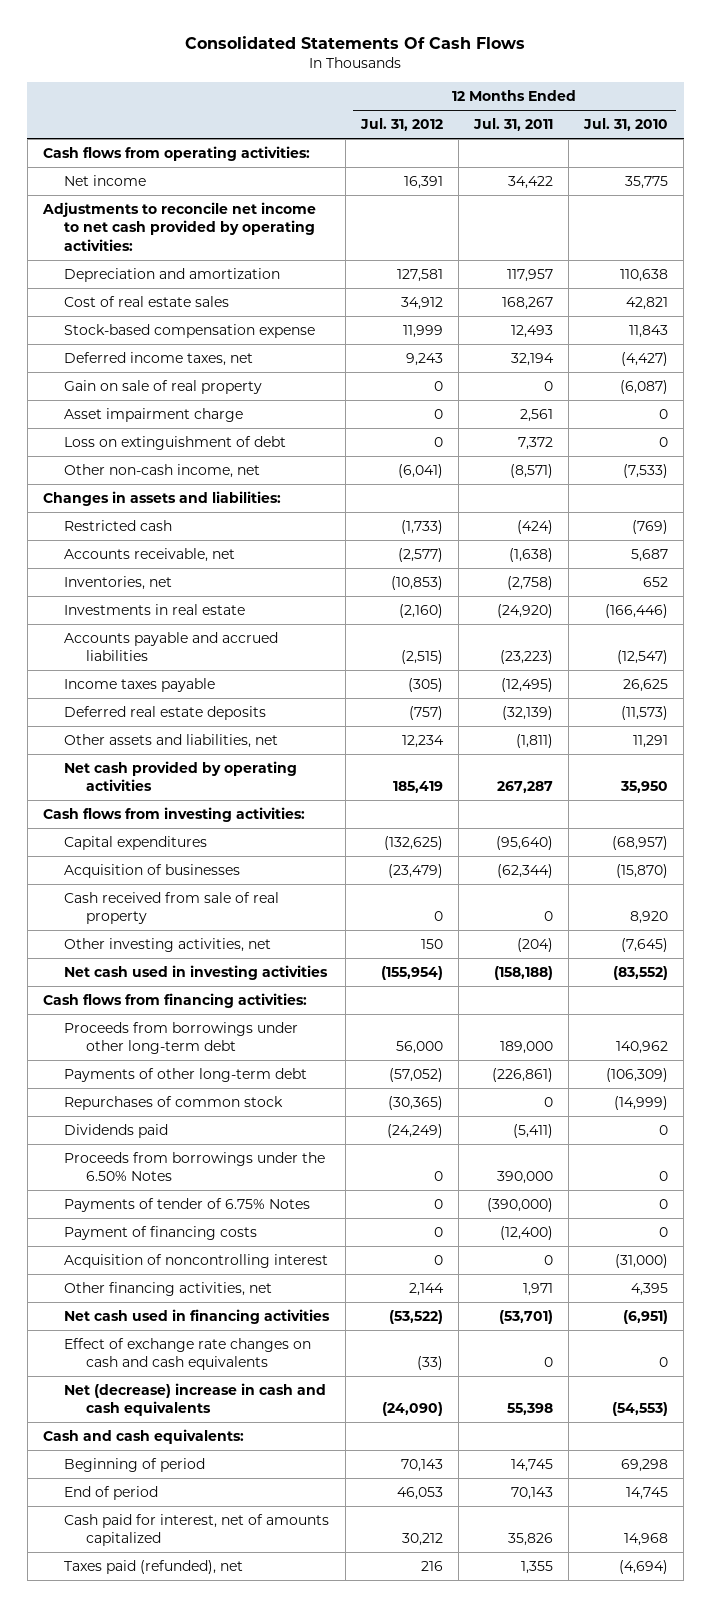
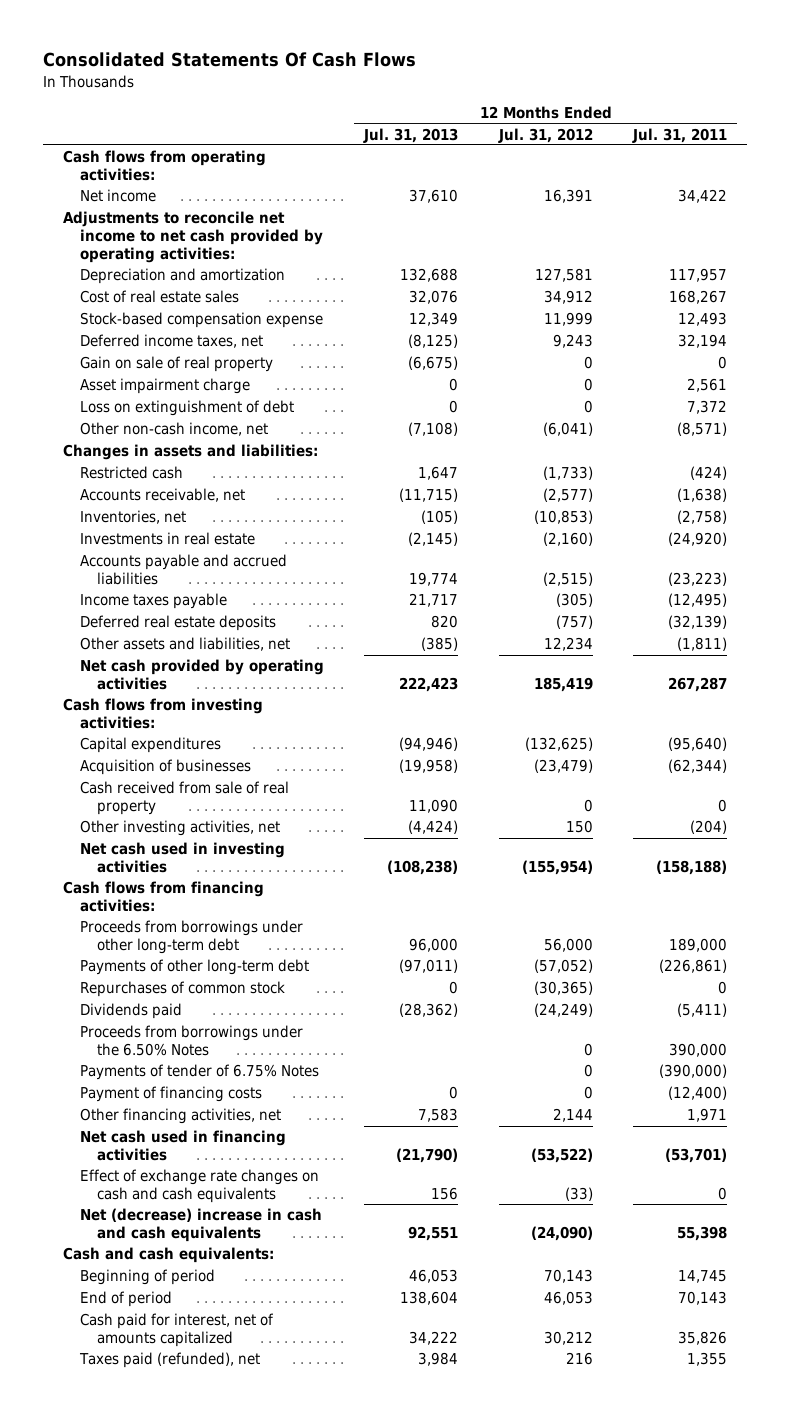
- | 12 Months Ended Jul. 31, 2012 | 12 Months Ended Jul. 31, 2011 | 12 Months Ended Jul. 31, 2010
+ | 12 Months Ended Jul. 31, 2013 | 12 Months Ended Jul. 31, 2012 | 12 Months Ended Jul. 31, 2011
- Acquisition of noncontrolling interest | 0 | 0 | (31,000)

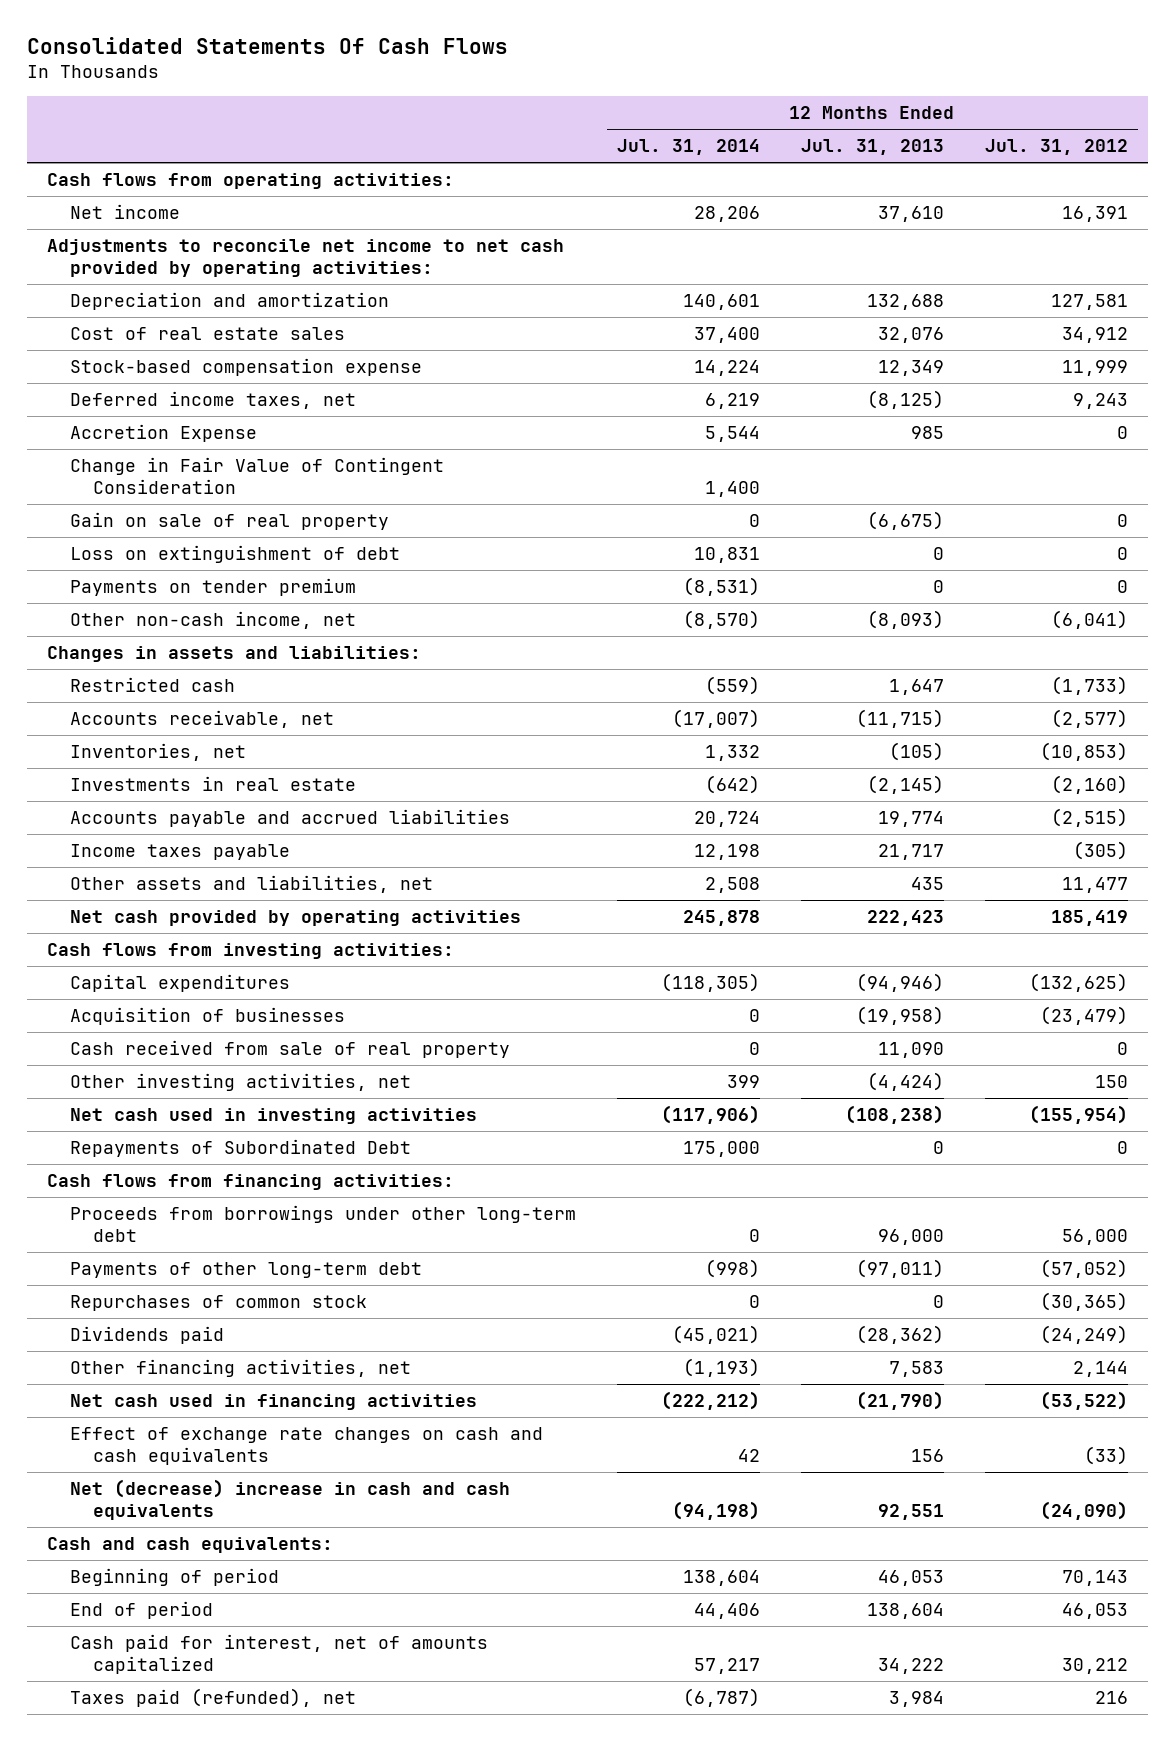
- | 12 Months Ended Jul. 31, 2013 | 12 Months Ended Jul. 31, 2012 | 12 Months Ended Jul. 31, 2011
+ | 12 Months Ended Jul. 31, 2014 | 12 Months Ended Jul. 31, 2013 | 12 Months Ended Jul. 31, 2012
+ Accretion Expense | 5,544 | 985 | 0
+ Change in Fair Value of Contingent Consideration | 1,400 | |
- Asset impairment charge | 0 | 0 | 2,561
- Other non-cash income, net | (7,108) | (6,041) | (8,571)
+ Payments on tender premium | (8,531) | 0 | 0
+ Other non-cash income, net | (8,570) | (8,093) | (6,041)
- Deferred real estate deposits | 820 | (757) | (32,139)
- Other assets and liabilities, net | (385) | 12,234 | (1,811)
+ Other assets and liabilities, net | 2,508 | 435 | 11,477
+ Repayments of Subordinated Debt | 175,000 | 0 | 0
- Proceeds from borrowings under the 6.50% Notes | | 0 | 390,000
- Payments of tender of 6.75% Notes | | 0 | (390,000)
- Payment of financing costs | 0 | 0 | (12,400)

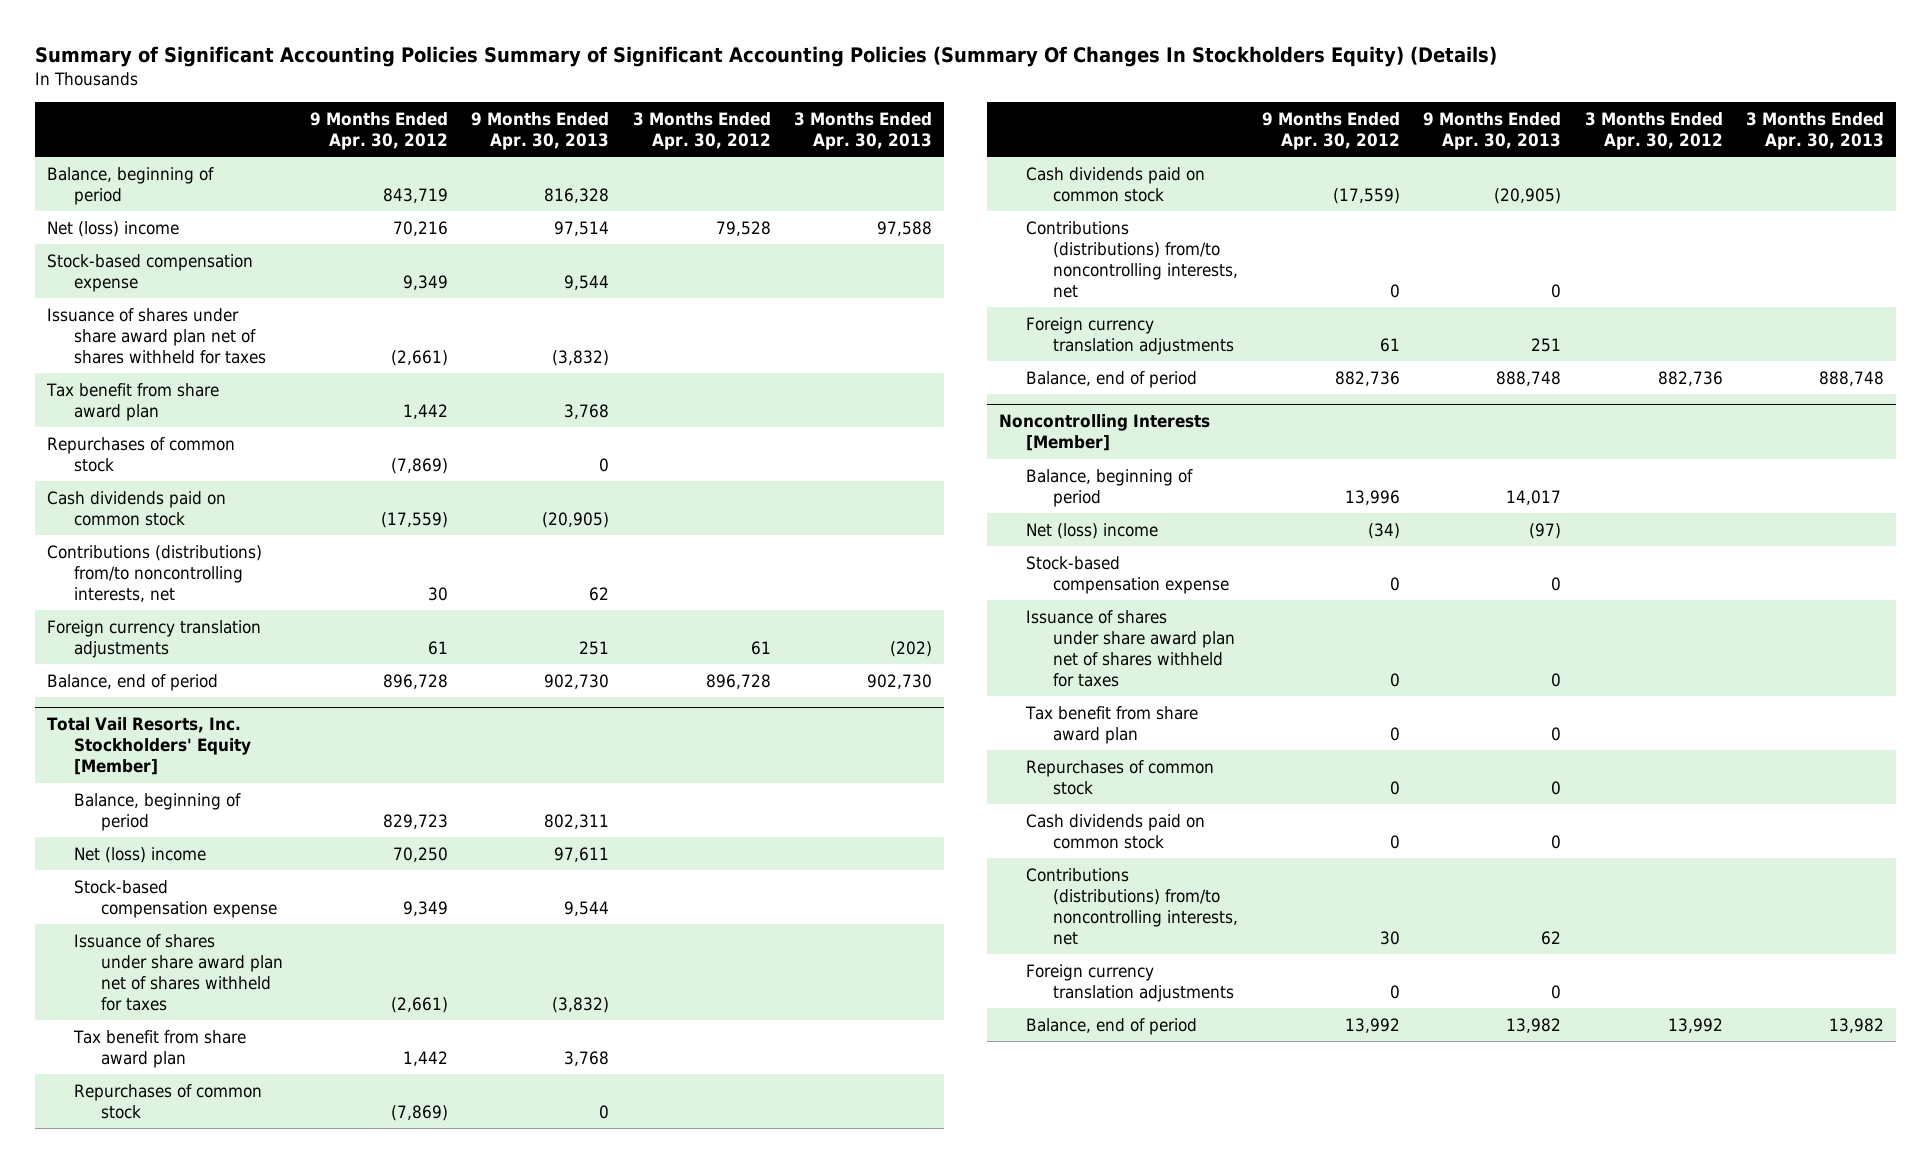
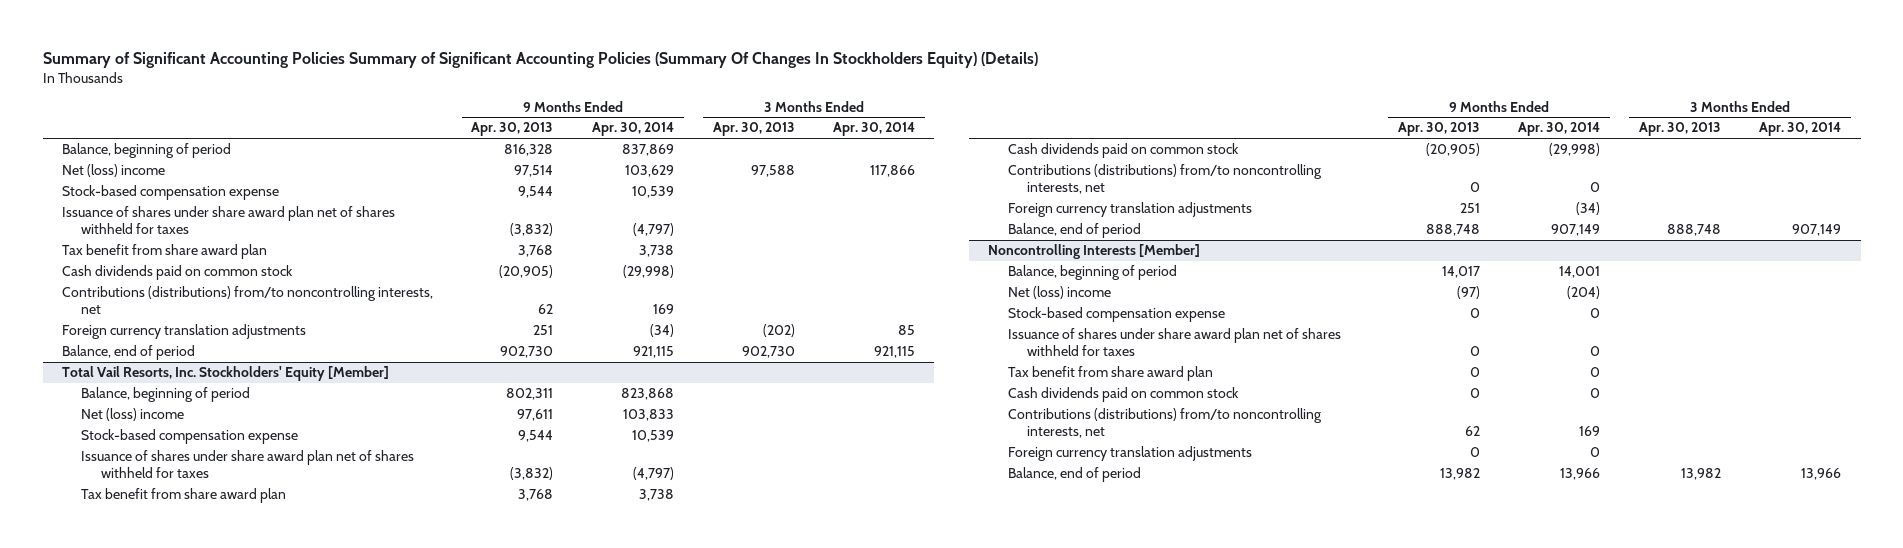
- | 9 Months Ended Apr. 30, 2012 | 9 Months Ended Apr. 30, 2013 | 3 Months Ended Apr. 30, 2012 | 3 Months Ended Apr. 30, 2013
+ | 9 Months Ended Apr. 30, 2013 | 9 Months Ended Apr. 30, 2014 | 3 Months Ended Apr. 30, 2013 | 3 Months Ended Apr. 30, 2014
- Repurchases of common stock | (7,869) | 0 | |
@ Total Vail Resorts, Inc. Stockholders' Equity [Member]
- Repurchases of common stock | (7,869) | 0 | |
@ Noncontrolling Interests [Member]
- Repurchases of common stock | 0 | 0 | |

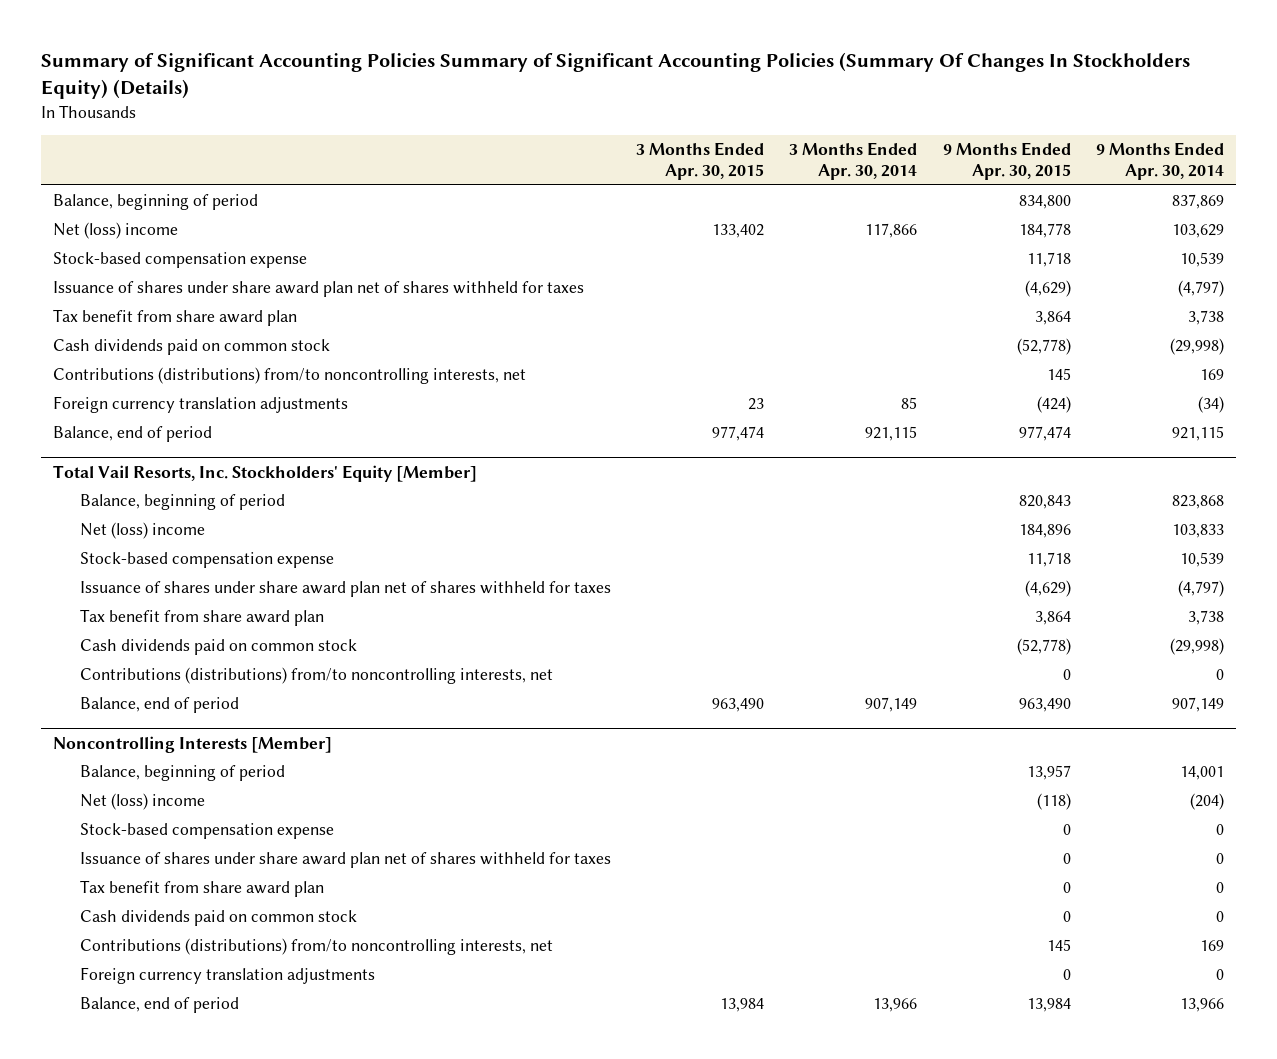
- | 9 Months Ended Apr. 30, 2013 | 9 Months Ended Apr. 30, 2014 | 3 Months Ended Apr. 30, 2013 | 3 Months Ended Apr. 30, 2014
+ | 3 Months Ended Apr. 30, 2015 | 3 Months Ended Apr. 30, 2014 | 9 Months Ended Apr. 30, 2015 | 9 Months Ended Apr. 30, 2014
@ Total Vail Resorts, Inc. Stockholders' Equity [Member]
- Foreign currency translation adjustments | 251 | (34) | |

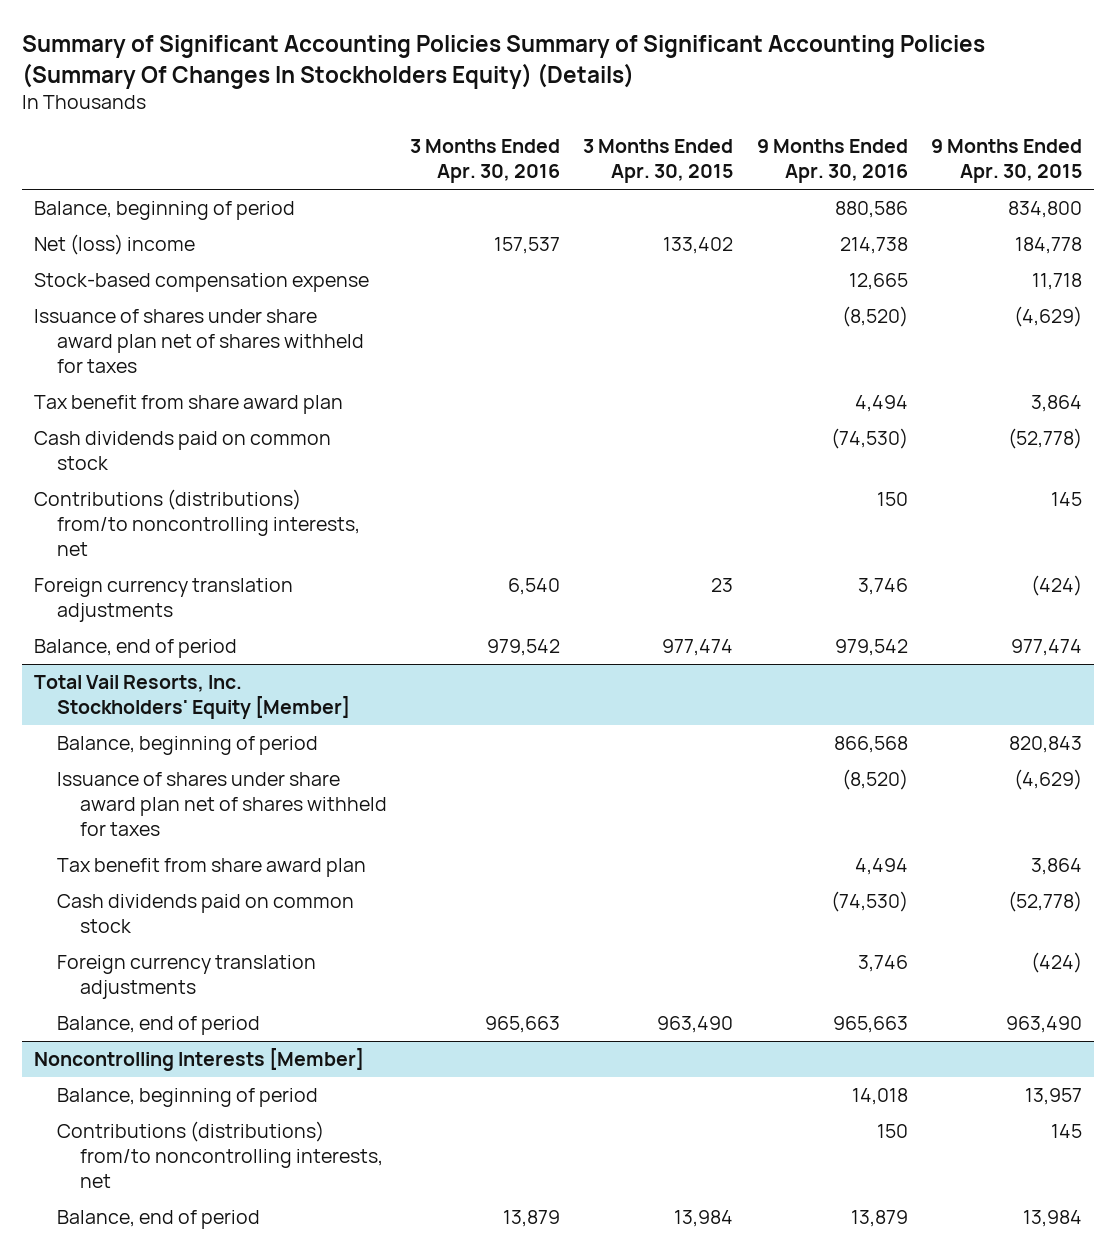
- | 3 Months Ended Apr. 30, 2015 | 3 Months Ended Apr. 30, 2014 | 9 Months Ended Apr. 30, 2015 | 9 Months Ended Apr. 30, 2014
+ | 3 Months Ended Apr. 30, 2016 | 3 Months Ended Apr. 30, 2015 | 9 Months Ended Apr. 30, 2016 | 9 Months Ended Apr. 30, 2015
@ Total Vail Resorts, Inc. Stockholders' Equity [Member]
- Net (loss) income | | | 184,896 | 103,833
- Stock-based compensation expense | | | 11,718 | 10,539
- Contributions (distributions) from/to noncontrolling interests, net | | | 0 | 0
+ Foreign currency translation adjustments | | | 3,746 | (424)
@ Noncontrolling Interests [Member]
- Net (loss) income | | | (118) | (204)
- Stock-based compensation expense | | | 0 | 0
- Issuance of shares under share award plan net of shares withheld for taxes | | | 0 | 0
- Tax benefit from share award plan | | | 0 | 0
- Cash dividends paid on common stock | | | 0 | 0
- Foreign currency translation adjustments | | | 0 | 0

